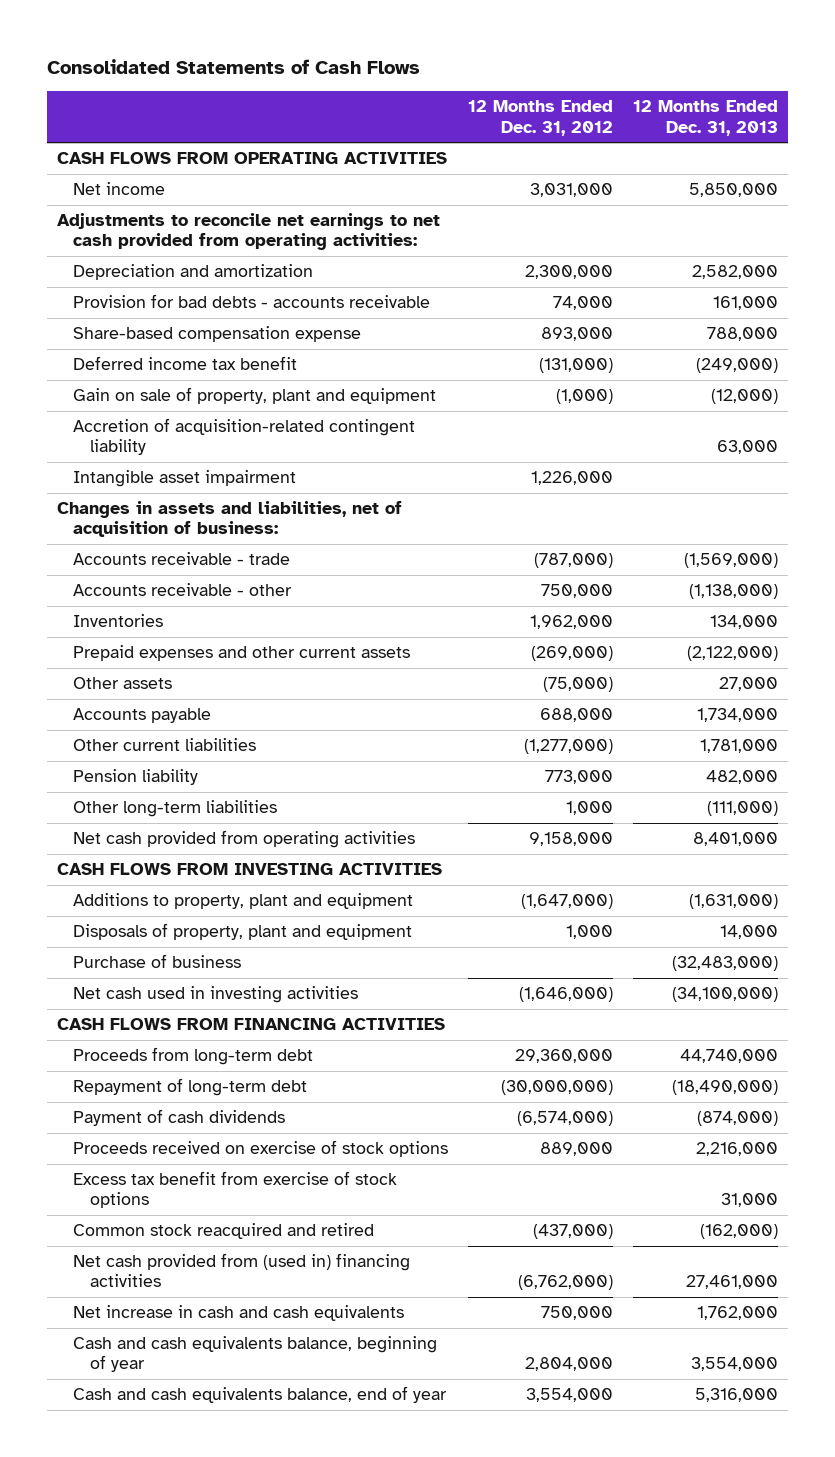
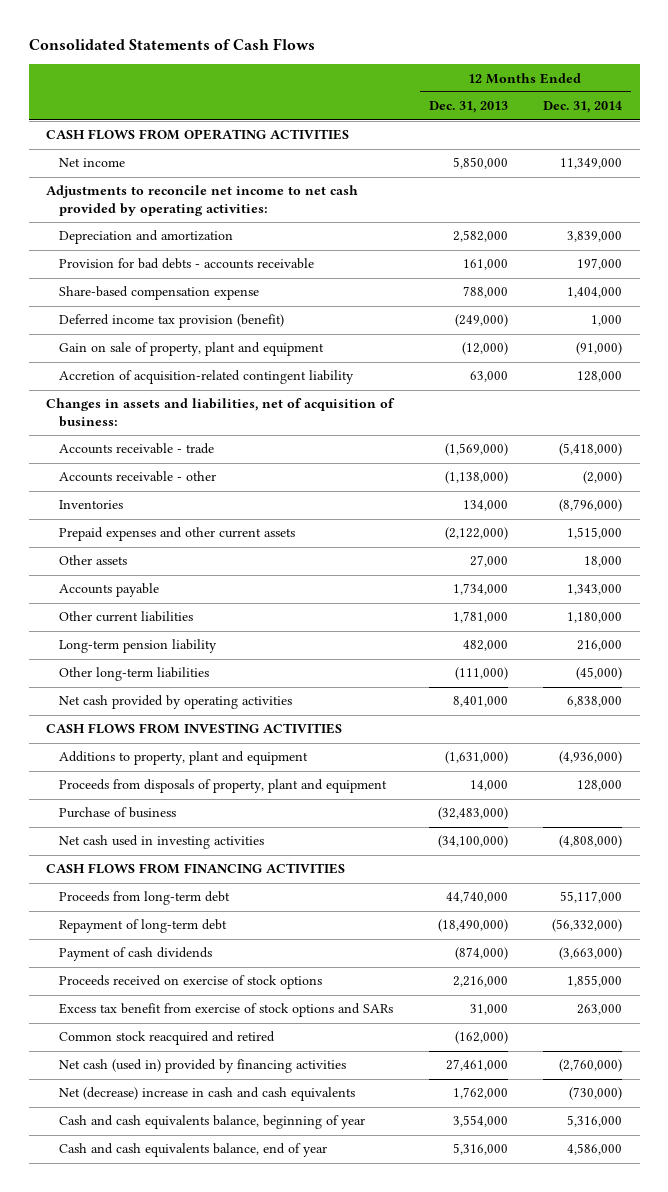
- | 12 Months Ended Dec. 31, 2012 | 12 Months Ended Dec. 31, 2013
+ | 12 Months Ended Dec. 31, 2013 | 12 Months Ended Dec. 31, 2014
- Adjustments to reconcile net earnings to net cash provided from operating activities:
+ Adjustments to reconcile net income to net cash provided by operating activities:
- Deferred income tax benefit | (131,000) | (249,000)
+ Deferred income tax provision (benefit) | (249,000) | 1,000
- Intangible asset impairment | 1,226,000 |
- Pension liability | 773,000 | 482,000
+ Long-term pension liability | 482,000 | 216,000
- Net cash provided from operating activities | 9,158,000 | 8,401,000
+ Net cash provided by operating activities | 8,401,000 | 6,838,000
- Disposals of property, plant and equipment | 1,000 | 14,000
+ Proceeds from disposals of property, plant and equipment | 14,000 | 128,000
- Excess tax benefit from exercise of stock options | | 31,000
+ Excess tax benefit from exercise of stock options and SARs | 31,000 | 263,000
- Net cash provided from (used in) financing activities | (6,762,000) | 27,461,000
- Net increase in cash and cash equivalents | 750,000 | 1,762,000
+ Net cash (used in) provided by financing activities | 27,461,000 | (2,760,000)
+ Net (decrease) increase in cash and cash equivalents | 1,762,000 | (730,000)

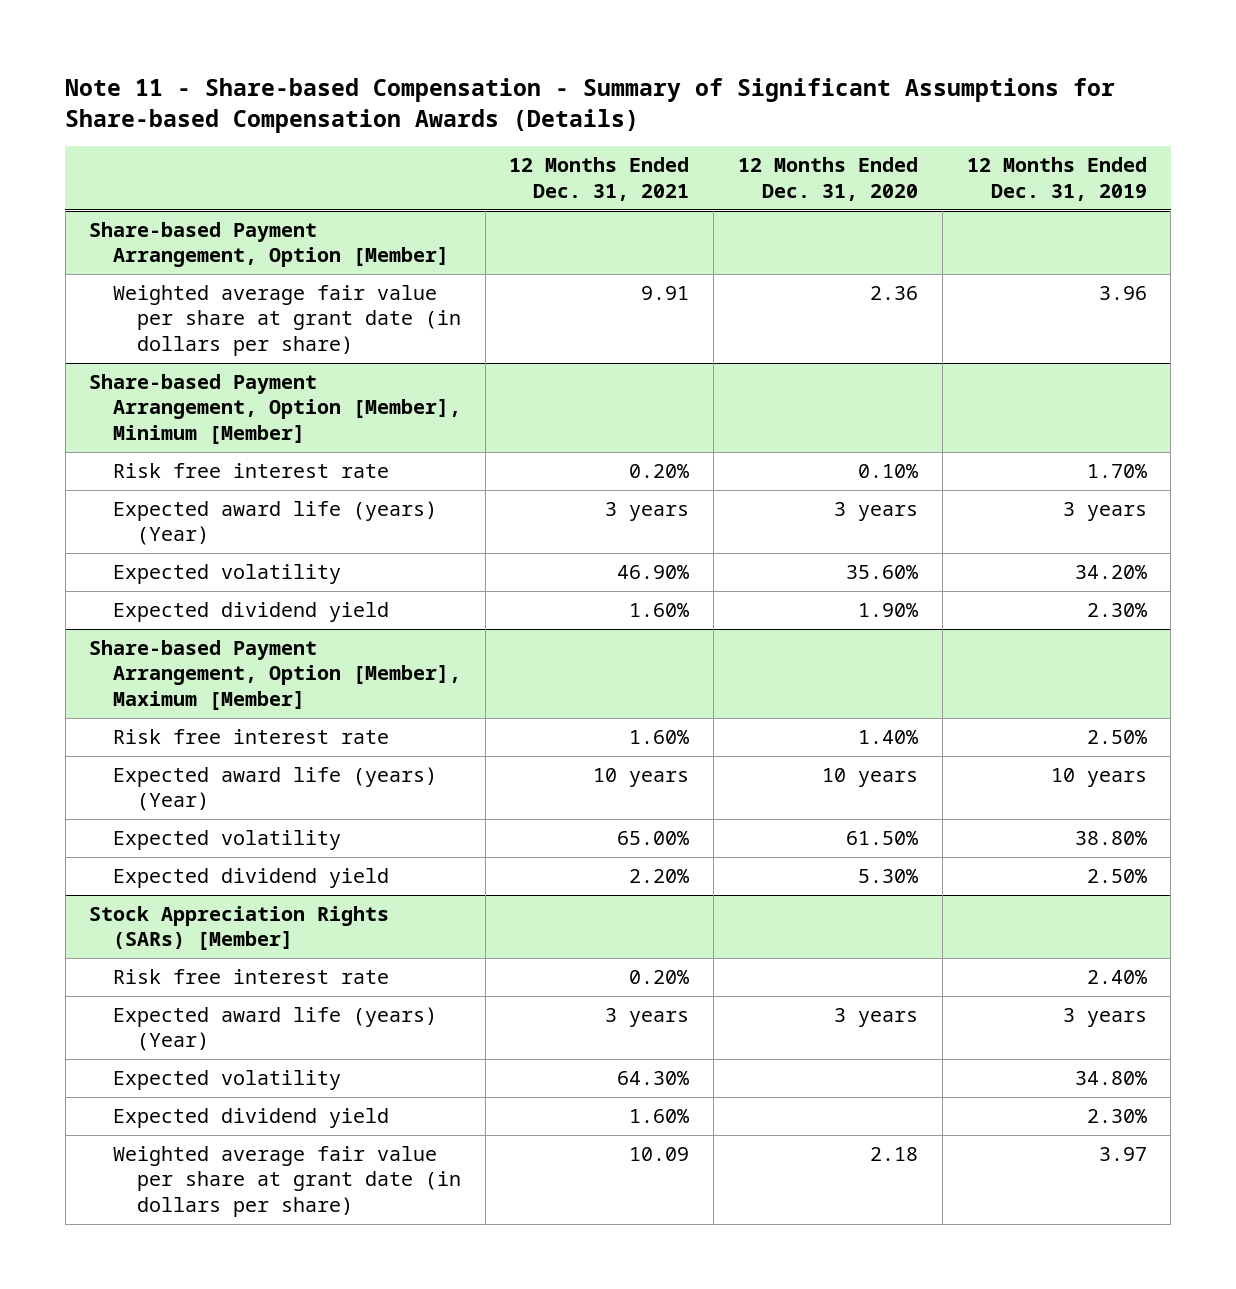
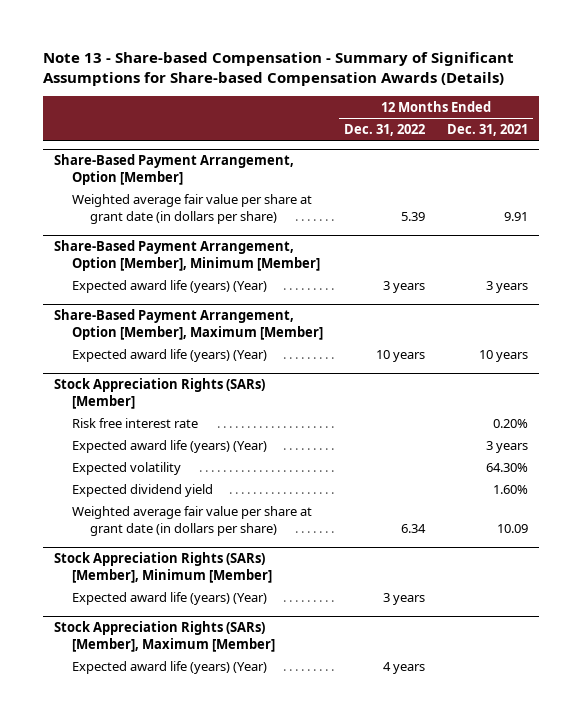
- Note 11 - Share-based Compensation - Summary of Significant Assumptions for Share-based Compensation Awards (Details)
+ Note 13 - Share-based Compensation - Summary of Significant Assumptions for Share-based Compensation Awards (Details)
- | 12 Months Ended Dec. 31, 2021 | 12 Months Ended Dec. 31, 2020 | 12 Months Ended Dec. 31, 2019
+ | 12 Months Ended Dec. 31, 2022 | 12 Months Ended Dec. 31, 2021
- Share-based Payment Arrangement, Option [Member]
+ Share-Based Payment Arrangement, Option [Member]
- Share-based Payment Arrangement, Option [Member], Minimum [Member]
- Risk free interest rate | 0.20% | 0.10% | 1.70%
+ Share-Based Payment Arrangement, Option [Member], Minimum [Member]
- Expected volatility | 46.90% | 35.60% | 34.20%
- Expected dividend yield | 1.60% | 1.90% | 2.30%
- Share-based Payment Arrangement, Option [Member], Maximum [Member]
- Risk free interest rate | 1.60% | 1.40% | 2.50%
+ Share-Based Payment Arrangement, Option [Member], Maximum [Member]
- Expected volatility | 65.00% | 61.50% | 38.80%
- Expected dividend yield | 2.20% | 5.30% | 2.50%
+ Stock Appreciation Rights (SARs) [Member], Minimum [Member]
+ Expected award life (years) (Year) | 3 years |
+ Stock Appreciation Rights (SARs) [Member], Maximum [Member]
+ Expected award life (years) (Year) | 4 years |

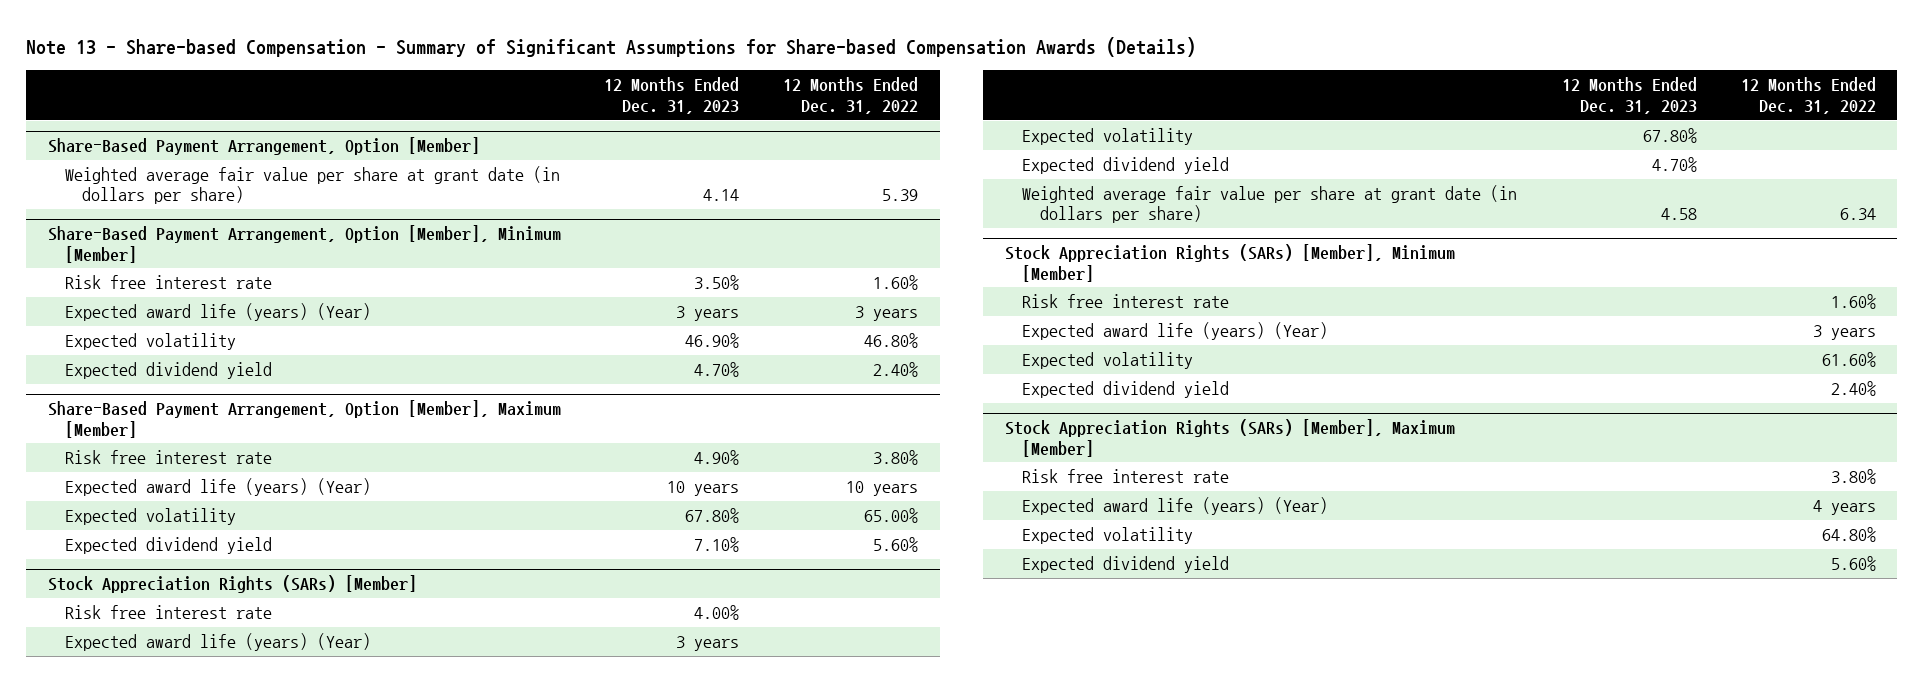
- | 12 Months Ended Dec. 31, 2022 | 12 Months Ended Dec. 31, 2021
+ | 12 Months Ended Dec. 31, 2023 | 12 Months Ended Dec. 31, 2022
@ Share-Based Payment Arrangement, Option [Member], Minimum [Member]
+ Risk free interest rate | 3.50% | 1.60%
+ Expected volatility | 46.90% | 46.80%
+ Expected dividend yield | 4.70% | 2.40%
@ Share-Based Payment Arrangement, Option [Member], Maximum [Member]
+ Risk free interest rate | 4.90% | 3.80%
+ Expected volatility | 67.80% | 65.00%
+ Expected dividend yield | 7.10% | 5.60%
@ Stock Appreciation Rights (SARs) [Member], Minimum [Member]
+ Risk free interest rate | | 1.60%
+ Expected volatility | | 61.60%
+ Expected dividend yield | | 2.40%
@ Stock Appreciation Rights (SARs) [Member], Maximum [Member]
+ Risk free interest rate | | 3.80%
+ Expected volatility | | 64.80%
+ Expected dividend yield | | 5.60%

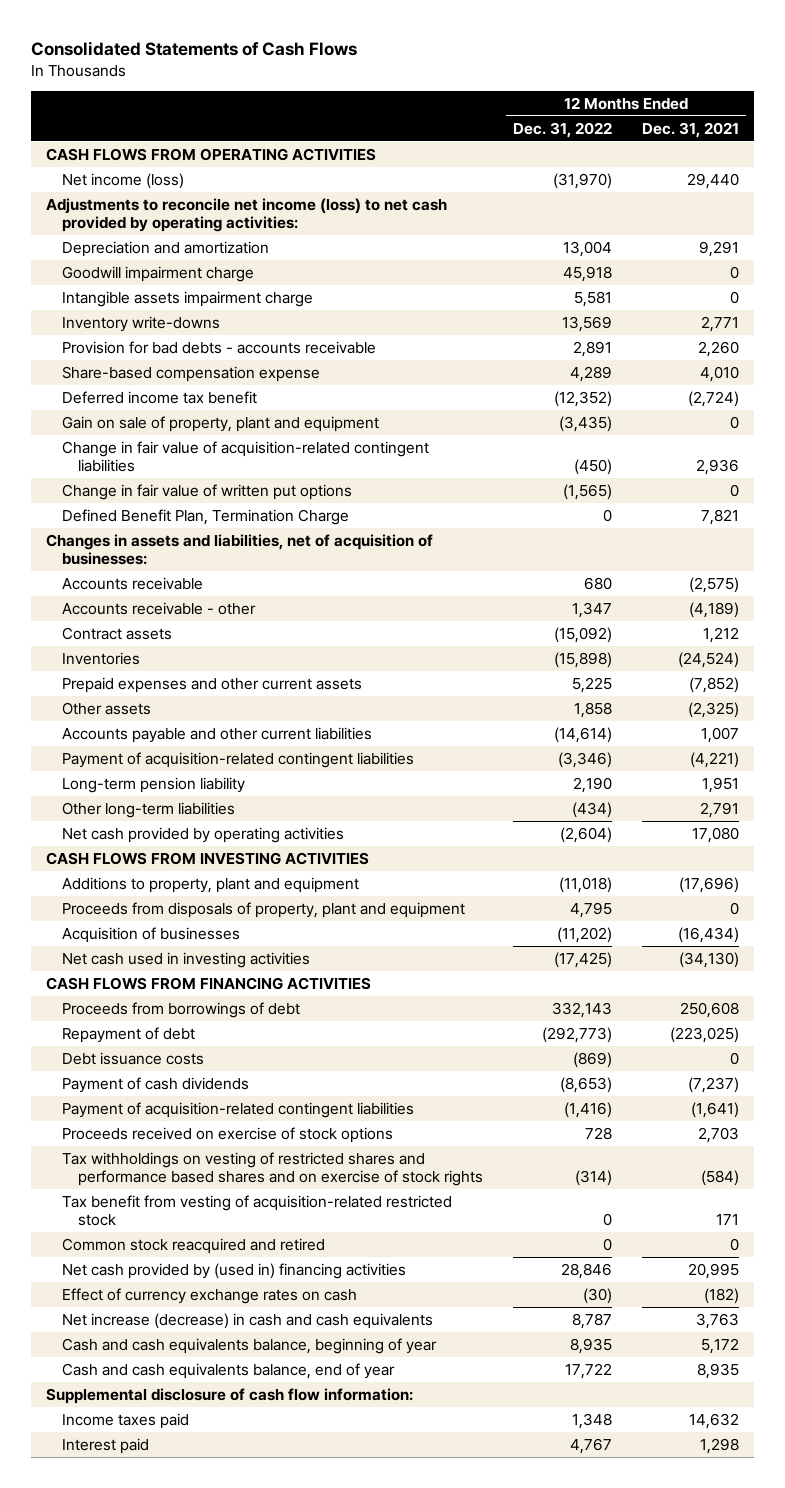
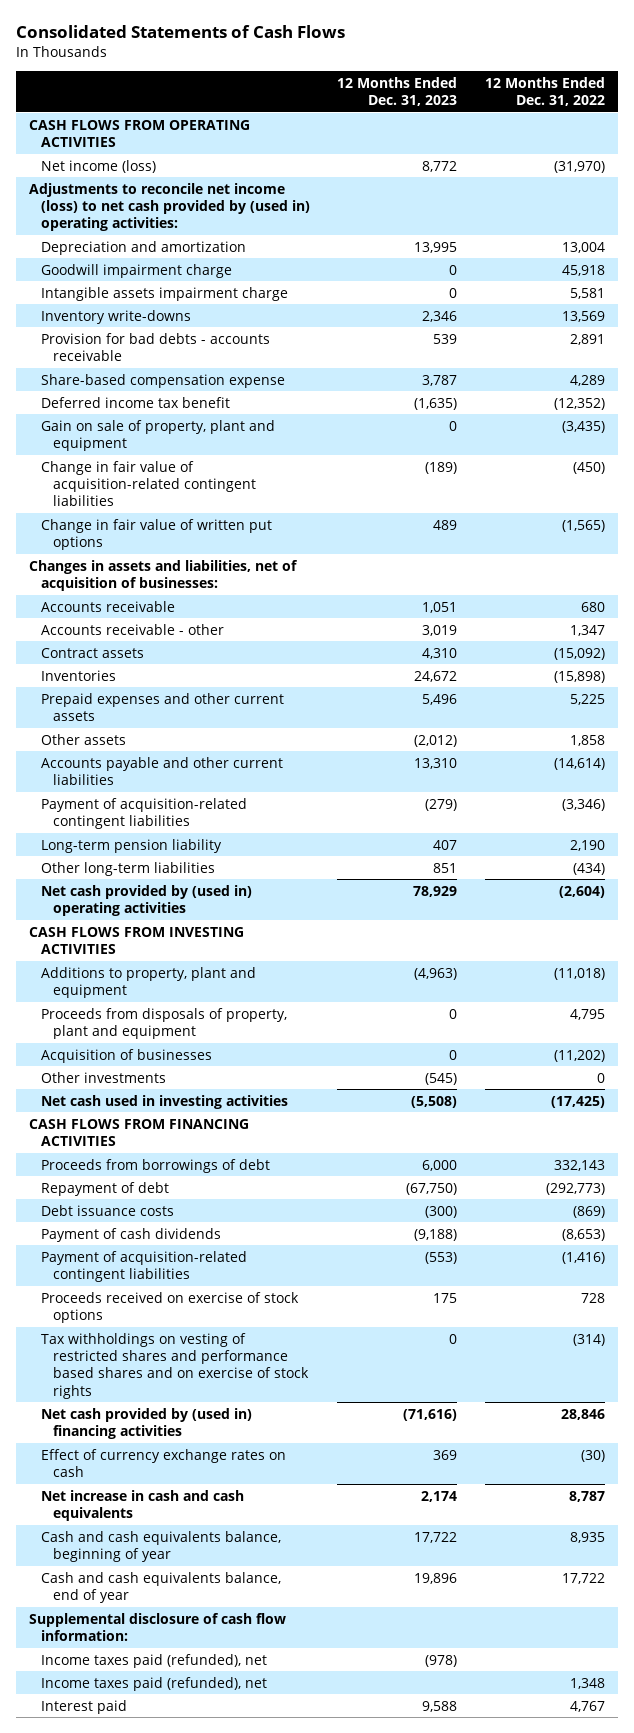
- | 12 Months Ended Dec. 31, 2022 | 12 Months Ended Dec. 31, 2021
+ | 12 Months Ended Dec. 31, 2023 | 12 Months Ended Dec. 31, 2022
- Adjustments to reconcile net income (loss) to net cash provided by operating activities:
+ Adjustments to reconcile net income (loss) to net cash provided by (used in) operating activities:
- Defined Benefit Plan, Termination Charge | 0 | 7,821
- Net cash provided by operating activities | (2,604) | 17,080
+ Net cash provided by (used in) operating activities | 78,929 | (2,604)
+ Other investments | (545) | 0
- Tax benefit from vesting of acquisition-related restricted stock | 0 | 171
- Common stock reacquired and retired | 0 | 0
- Net increase (decrease) in cash and cash equivalents | 8,787 | 3,763
+ Net increase in cash and cash equivalents | 2,174 | 8,787
- Income taxes paid | 1,348 | 14,632
+ Income taxes paid (refunded), net | (978) |
+ Income taxes paid (refunded), net | | 1,348

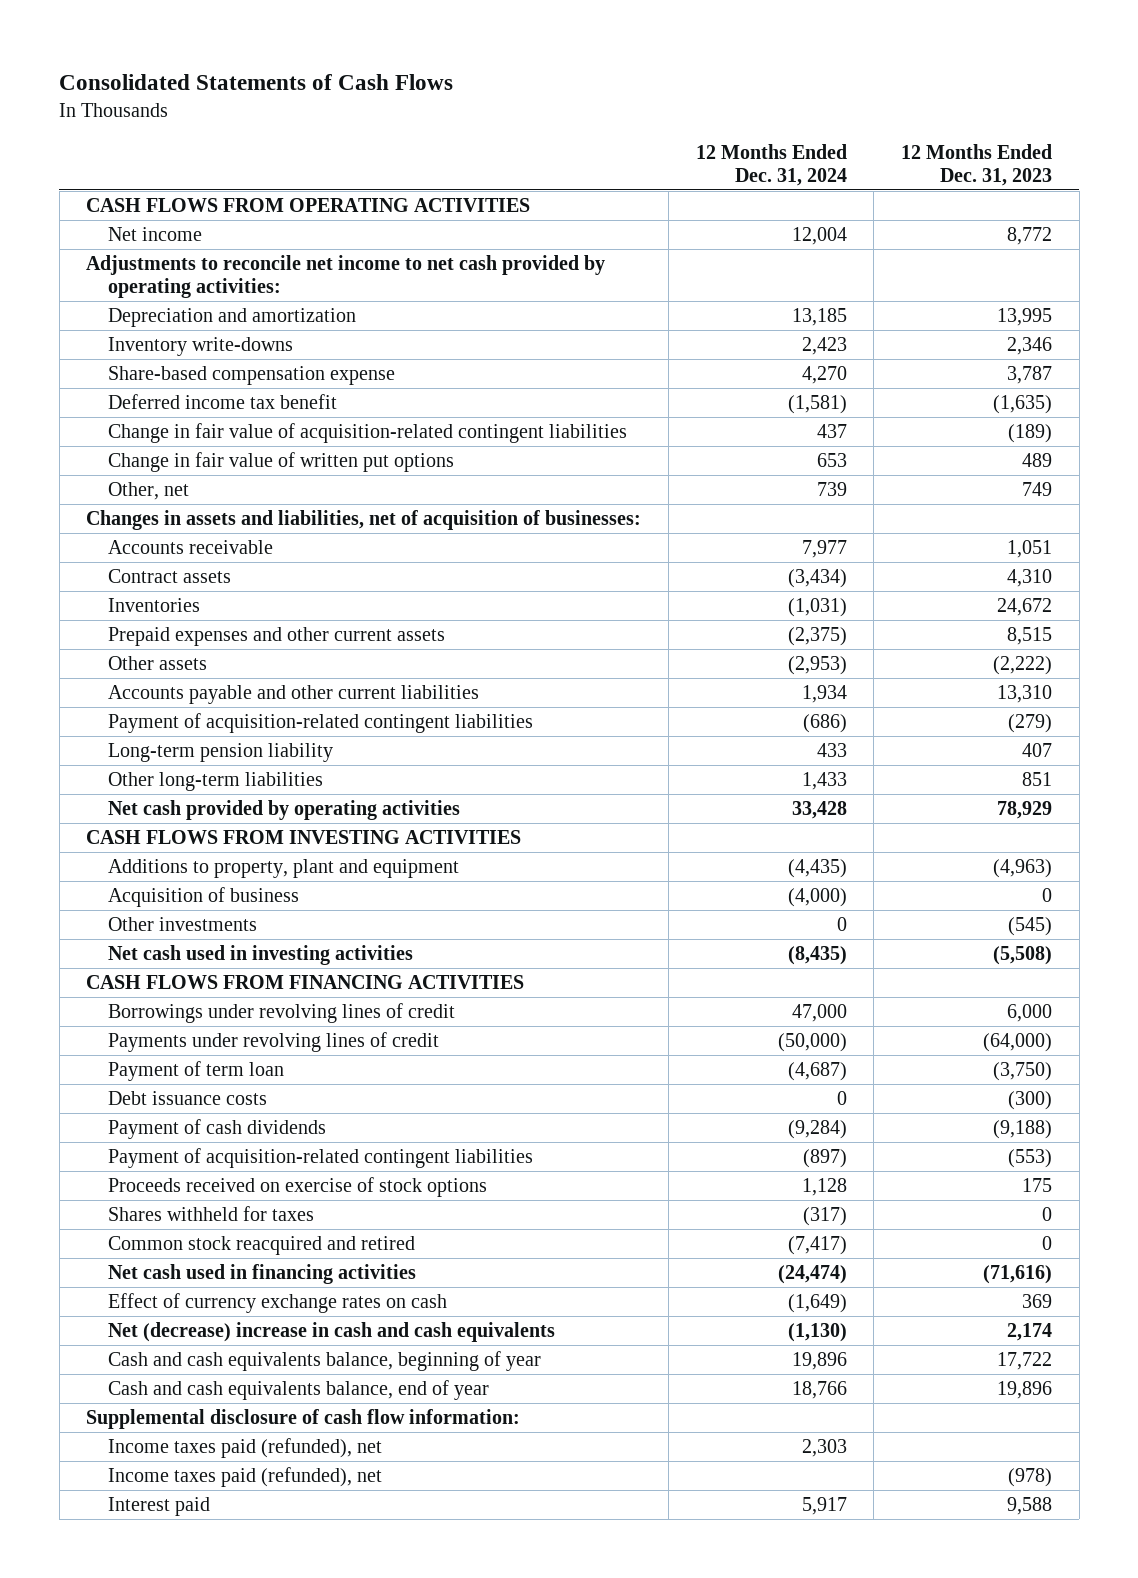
- | 12 Months Ended Dec. 31, 2023 | 12 Months Ended Dec. 31, 2022
+ | 12 Months Ended Dec. 31, 2024 | 12 Months Ended Dec. 31, 2023
- Net income (loss) | 8,772 | (31,970)
- Adjustments to reconcile net income (loss) to net cash provided by (used in) operating activities:
+ Net income | 12,004 | 8,772
+ Adjustments to reconcile net income to net cash provided by operating activities:
- Goodwill impairment charge | 0 | 45,918
- Intangible assets impairment charge | 0 | 5,581
- Provision for bad debts - accounts receivable | 539 | 2,891
- Gain on sale of property, plant and equipment | 0 | (3,435)
+ Other, net | 739 | 749
- Accounts receivable - other | 3,019 | 1,347
- Prepaid expenses and other current assets | 5,496 | 5,225
- Other assets | (2,012) | 1,858
+ Prepaid expenses and other current assets | (2,375) | 8,515
+ Other assets | (2,953) | (2,222)
- Net cash provided by (used in) operating activities | 78,929 | (2,604)
+ Net cash provided by operating activities | 33,428 | 78,929
- Proceeds from disposals of property, plant and equipment | 0 | 4,795
- Acquisition of businesses | 0 | (11,202)
+ Acquisition of business | (4,000) | 0
- Proceeds from borrowings of debt | 6,000 | 332,143
- Repayment of debt | (67,750) | (292,773)
+ Borrowings under revolving lines of credit | 47,000 | 6,000
+ Payments under revolving lines of credit | (50,000) | (64,000)
+ Payment of term loan | (4,687) | (3,750)
- Tax withholdings on vesting of restricted shares and performance based shares and on exercise of stock rights | 0 | (314)
- Net cash provided by (used in) financing activities | (71,616) | 28,846
+ Shares withheld for taxes | (317) | 0
+ Common stock reacquired and retired | (7,417) | 0
+ Net cash used in financing activities | (24,474) | (71,616)
- Net increase in cash and cash equivalents | 2,174 | 8,787
+ Net (decrease) increase in cash and cash equivalents | (1,130) | 2,174
moved down: Income taxes paid (refunded), net | | (978)

